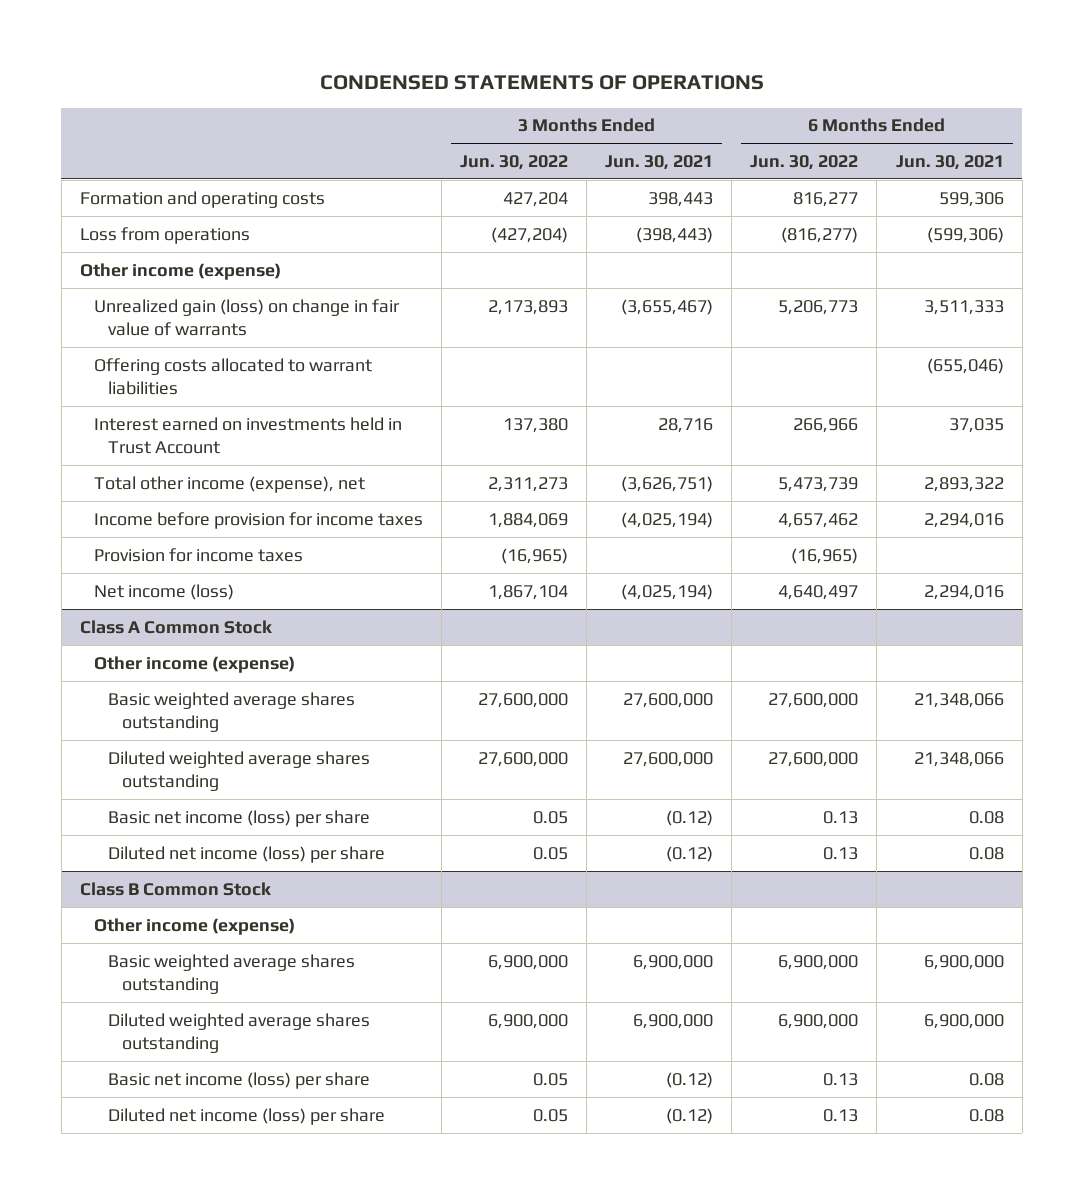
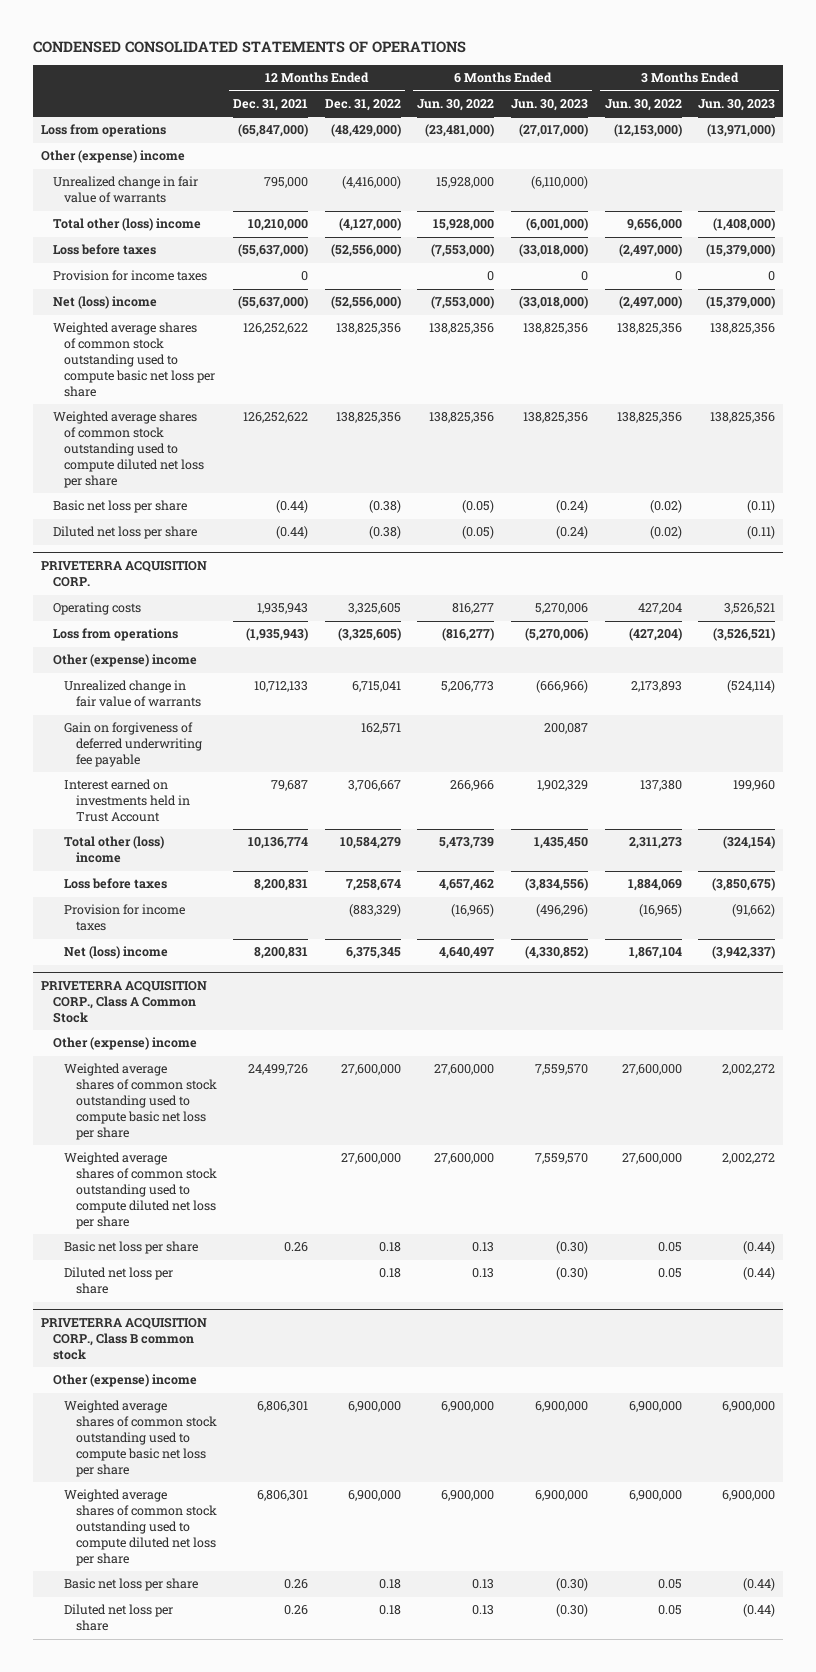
- CONDENSED STATEMENTS OF OPERATIONS
+ CONDENSED CONSOLIDATED STATEMENTS OF OPERATIONS
- | 3 Months Ended Jun. 30, 2022 | 3 Months Ended Jun. 30, 2021 | 6 Months Ended Jun. 30, 2022 | 6 Months Ended Jun. 30, 2021
+ | 12 Months Ended Dec. 31, 2021 | 12 Months Ended Dec. 31, 2022 | 6 Months Ended Jun. 30, 2022 | 6 Months Ended Jun. 30, 2023 | 3 Months Ended Jun. 30, 2022 | 3 Months Ended Jun. 30, 2023
- Formation and operating costs | 427,204 | 398,443 | 816,277 | 599,306
+ Loss from operations | (65,847,000) | (48,429,000) | (23,481,000) | (27,017,000) | (12,153,000) | (13,971,000)
+ Other (expense) income
+ Unrealized change in fair value of warrants | 795,000 | (4,416,000) | 15,928,000 | (6,110,000) | |
+ Total other (loss) income | 10,210,000 | (4,127,000) | 15,928,000 | (6,001,000) | 9,656,000 | (1,408,000)
+ Loss before taxes | (55,637,000) | (52,556,000) | (7,553,000) | (33,018,000) | (2,497,000) | (15,379,000)
+ Provision for income taxes | 0 | | 0 | 0 | 0 | 0
+ Net (loss) income | (55,637,000) | (52,556,000) | (7,553,000) | (33,018,000) | (2,497,000) | (15,379,000)
+ Weighted average shares of common stock outstanding used to compute basic net loss per share | 126,252,622 | 138,825,356 | 138,825,356 | 138,825,356 | 138,825,356 | 138,825,356
+ Weighted average shares of common stock outstanding used to compute diluted net loss per share | 126,252,622 | 138,825,356 | 138,825,356 | 138,825,356 | 138,825,356 | 138,825,356
+ Basic net loss per share | (0.44) | (0.38) | (0.05) | (0.24) | (0.02) | (0.11)
+ Diluted net loss per share | (0.44) | (0.38) | (0.05) | (0.24) | (0.02) | (0.11)
+ PRIVETERRA ACQUISITION CORP.
+ Operating costs | 1,935,943 | 3,325,605 | 816,277 | 5,270,006 | 427,204 | 3,526,521
- Other income (expense)
- Unrealized gain (loss) on change in fair value of warrants | 2,173,893 | (3,655,467) | 5,206,773 | 3,511,333
- Offering costs allocated to warrant liabilities | | | | (655,046)
+ Other (expense) income
+ Unrealized change in fair value of warrants | 10,712,133 | 6,715,041 | 5,206,773 | (666,966) | 2,173,893 | (524,114)
+ Gain on forgiveness of deferred underwriting fee payable | | 162,571 | | 200,087 | |
- Total other income (expense), net | 2,311,273 | (3,626,751) | 5,473,739 | 2,893,322
- Income before provision for income taxes | 1,884,069 | (4,025,194) | 4,657,462 | 2,294,016
+ Total other (loss) income | 10,136,774 | 10,584,279 | 5,473,739 | 1,435,450 | 2,311,273 | (324,154)
+ Loss before taxes | 8,200,831 | 7,258,674 | 4,657,462 | (3,834,556) | 1,884,069 | (3,850,675)
- Net income (loss) | 1,867,104 | (4,025,194) | 4,640,497 | 2,294,016
- Class A Common Stock
- Other income (expense)
- Basic weighted average shares outstanding | 27,600,000 | 27,600,000 | 27,600,000 | 21,348,066
- Diluted weighted average shares outstanding | 27,600,000 | 27,600,000 | 27,600,000 | 21,348,066
- Basic net income (loss) per share | 0.05 | (0.12) | 0.13 | 0.08
- Diluted net income (loss) per share | 0.05 | (0.12) | 0.13 | 0.08
- Class B Common Stock
- Other income (expense)
- Basic weighted average shares outstanding | 6,900,000 | 6,900,000 | 6,900,000 | 6,900,000
- Diluted weighted average shares outstanding | 6,900,000 | 6,900,000 | 6,900,000 | 6,900,000
- Basic net income (loss) per share | 0.05 | (0.12) | 0.13 | 0.08
- Diluted net income (loss) per share | 0.05 | (0.12) | 0.13 | 0.08
+ Net (loss) income | 8,200,831 | 6,375,345 | 4,640,497 | (4,330,852) | 1,867,104 | (3,942,337)
+ PRIVETERRA ACQUISITION CORP., Class A Common Stock
+ Other (expense) income
+ Weighted average shares of common stock outstanding used to compute basic net loss per share | 24,499,726 | 27,600,000 | 27,600,000 | 7,559,570 | 27,600,000 | 2,002,272
+ Weighted average shares of common stock outstanding used to compute diluted net loss per share | | 27,600,000 | 27,600,000 | 7,559,570 | 27,600,000 | 2,002,272
+ Basic net loss per share | 0.26 | 0.18 | 0.13 | (0.30) | 0.05 | (0.44)
+ Diluted net loss per share | | 0.18 | 0.13 | (0.30) | 0.05 | (0.44)
+ PRIVETERRA ACQUISITION CORP., Class B common stock
+ Other (expense) income
+ Weighted average shares of common stock outstanding used to compute basic net loss per share | 6,806,301 | 6,900,000 | 6,900,000 | 6,900,000 | 6,900,000 | 6,900,000
+ Weighted average shares of common stock outstanding used to compute diluted net loss per share | 6,806,301 | 6,900,000 | 6,900,000 | 6,900,000 | 6,900,000 | 6,900,000
+ Basic net loss per share | 0.26 | 0.18 | 0.13 | (0.30) | 0.05 | (0.44)
+ Diluted net loss per share | 0.26 | 0.18 | 0.13 | (0.30) | 0.05 | (0.44)

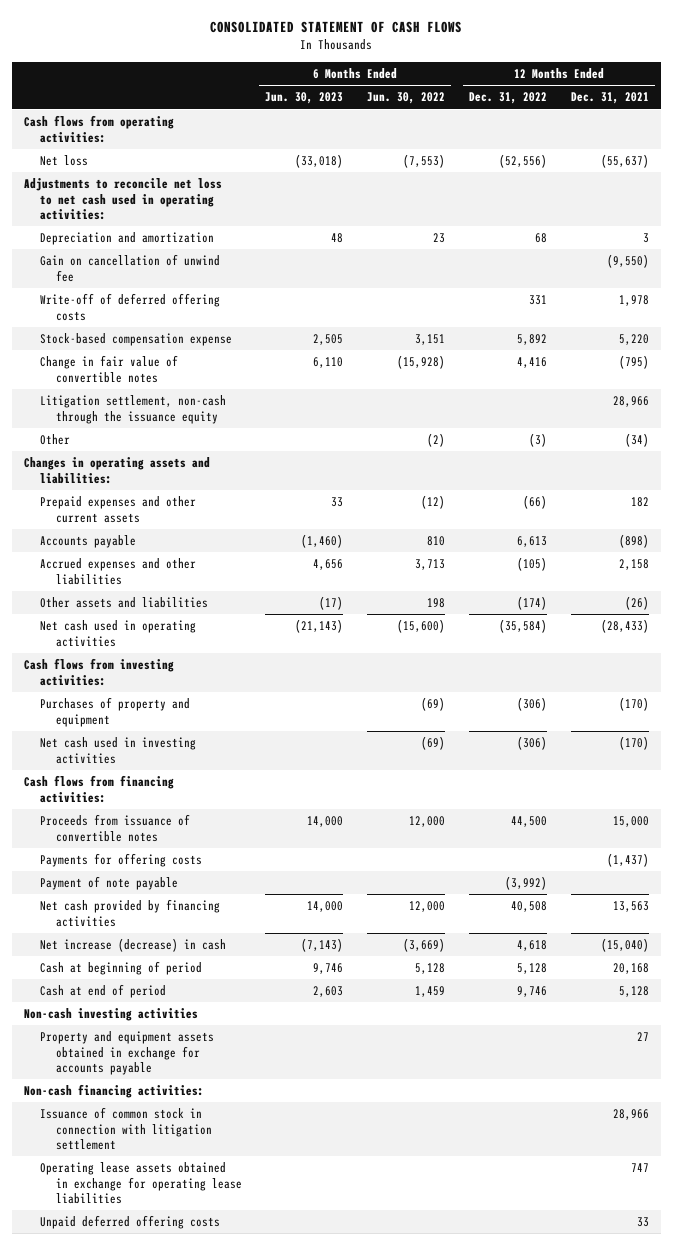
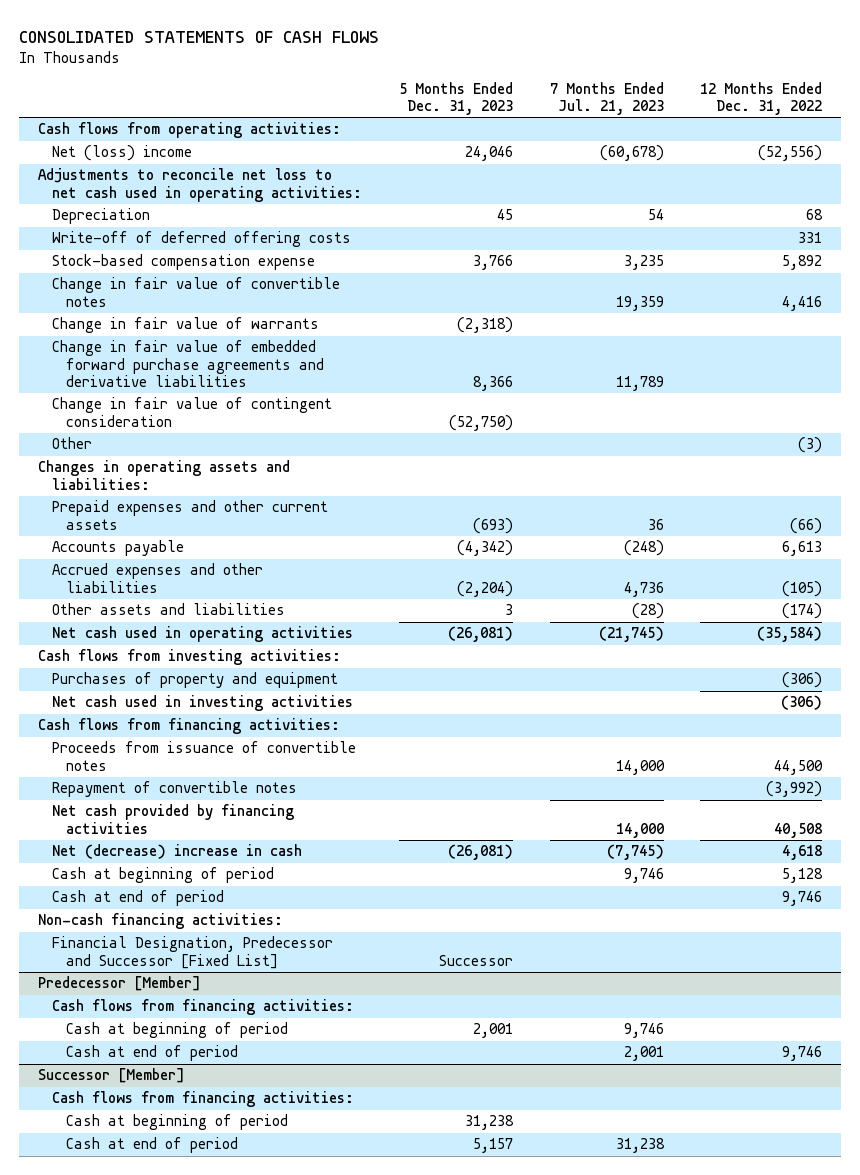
- CONSOLIDATED STATEMENT OF CASH FLOWS
+ CONSOLIDATED STATEMENTS OF CASH FLOWS
- | 6 Months Ended Jun. 30, 2023 | 6 Months Ended Jun. 30, 2022 | 12 Months Ended Dec. 31, 2022 | 12 Months Ended Dec. 31, 2021
+ | 5 Months Ended Dec. 31, 2023 | 7 Months Ended Jul. 21, 2023 | 12 Months Ended Dec. 31, 2022
- Net loss | (33,018) | (7,553) | (52,556) | (55,637)
+ Net (loss) income | 24,046 | (60,678) | (52,556)
- Depreciation and amortization | 48 | 23 | 68 | 3
- Gain on cancellation of unwind fee | | | | (9,550)
+ Depreciation | 45 | 54 | 68
- Litigation settlement, non-cash through the issuance equity | | | | 28,966
+ Change in fair value of warrants | (2,318) | |
+ Change in fair value of embedded forward purchase agreements and derivative liabilities | 8,366 | 11,789 |
+ Change in fair value of contingent consideration | (52,750) | |
- Payments for offering costs | | | | (1,437)
- Payment of note payable | | | (3,992) |
+ Repayment of convertible notes | | | (3,992)
- Net increase (decrease) in cash | (7,143) | (3,669) | 4,618 | (15,040)
+ Net (decrease) increase in cash | (26,081) | (7,745) | 4,618
- Non-cash investing activities
- Property and equipment assets obtained in exchange for accounts payable | | | | 27
- Issuance of common stock in connection with litigation settlement | | | | 28,966
- Operating lease assets obtained in exchange for operating lease liabilities | | | | 747
- Unpaid deferred offering costs | | | | 33
+ Financial Designation, Predecessor and Successor [Fixed List] | Successor | |
+ Predecessor [Member]
+ Cash flows from financing activities:
+ Cash at beginning of period | 2,001 | 9,746 |
+ Cash at end of period | | 2,001 | 9,746
+ Successor [Member]
+ Cash flows from financing activities:
+ Cash at beginning of period | 31,238 | |
+ Cash at end of period | 5,157 | 31,238 |

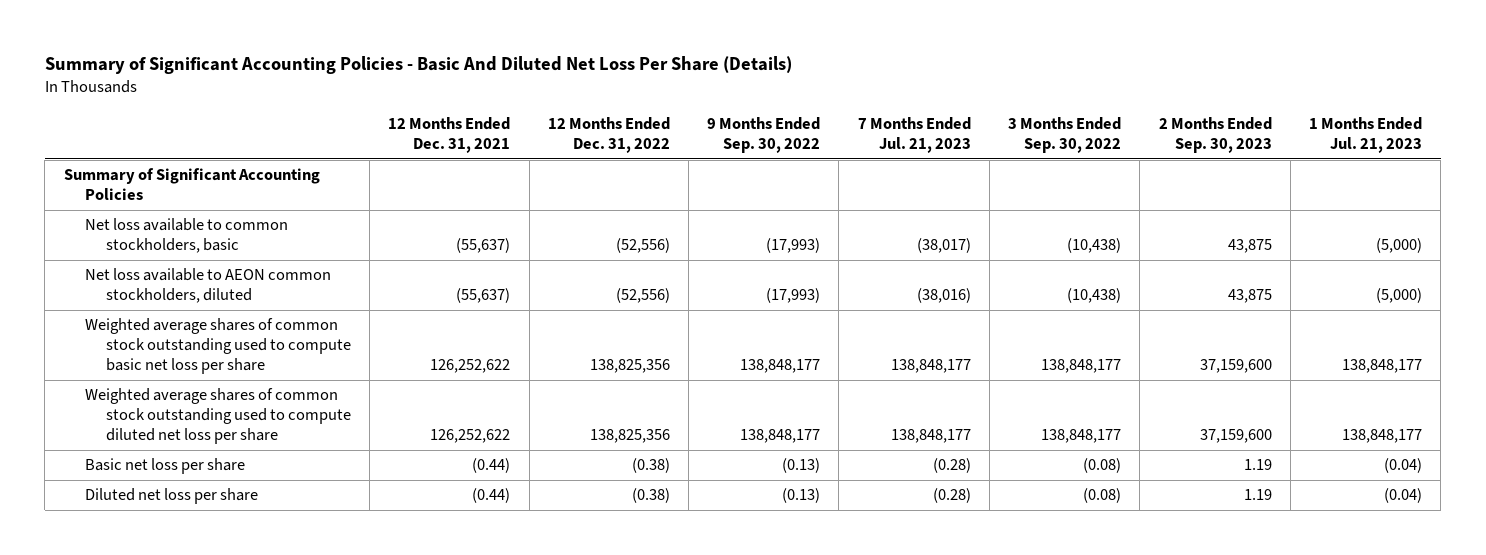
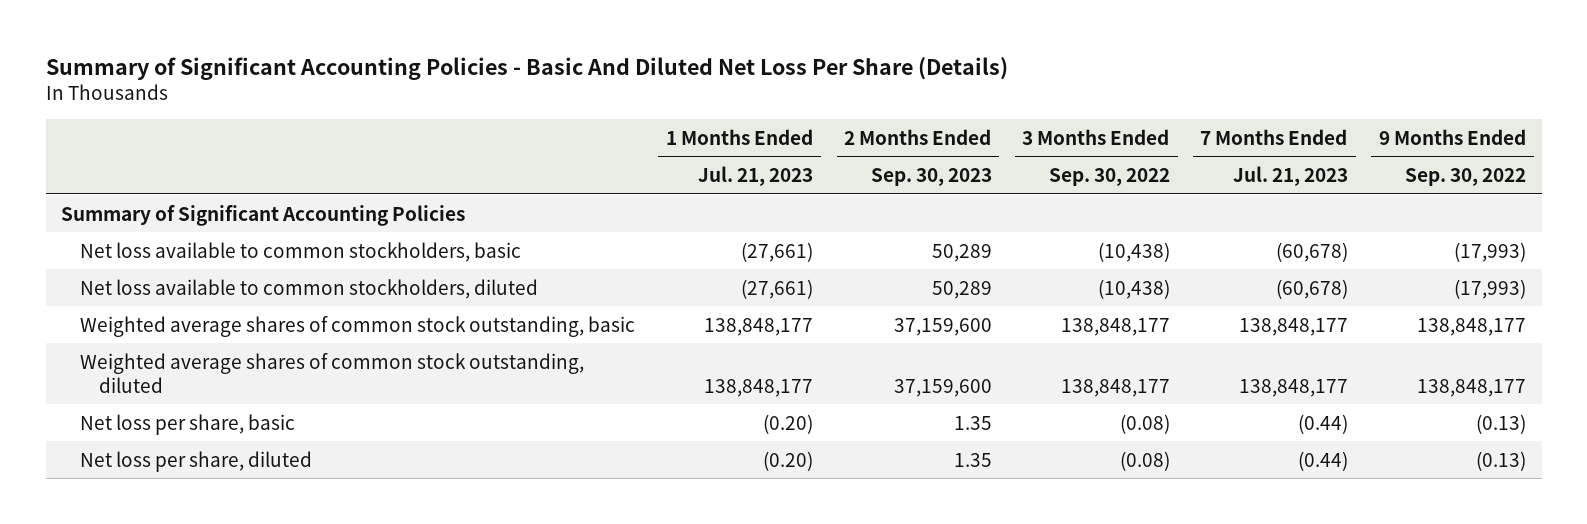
- | 12 Months Ended Dec. 31, 2021 | 12 Months Ended Dec. 31, 2022 | 9 Months Ended Sep. 30, 2022 | 7 Months Ended Jul. 21, 2023 | 3 Months Ended Sep. 30, 2022 | 2 Months Ended Sep. 30, 2023 | 1 Months Ended Jul. 21, 2023
+ | 1 Months Ended Jul. 21, 2023 | 2 Months Ended Sep. 30, 2023 | 3 Months Ended Sep. 30, 2022 | 7 Months Ended Jul. 21, 2023 | 9 Months Ended Sep. 30, 2022
- Net loss available to common stockholders, basic | (55,637) | (52,556) | (17,993) | (38,017) | (10,438) | 43,875 | (5,000)
- Net loss available to AEON common stockholders, diluted | (55,637) | (52,556) | (17,993) | (38,016) | (10,438) | 43,875 | (5,000)
- Weighted average shares of common stock outstanding used to compute basic net loss per share | 126,252,622 | 138,825,356 | 138,848,177 | 138,848,177 | 138,848,177 | 37,159,600 | 138,848,177
- Weighted average shares of common stock outstanding used to compute diluted net loss per share | 126,252,622 | 138,825,356 | 138,848,177 | 138,848,177 | 138,848,177 | 37,159,600 | 138,848,177
- Basic net loss per share | (0.44) | (0.38) | (0.13) | (0.28) | (0.08) | 1.19 | (0.04)
- Diluted net loss per share | (0.44) | (0.38) | (0.13) | (0.28) | (0.08) | 1.19 | (0.04)
+ Net loss available to common stockholders, basic | (27,661) | 50,289 | (10,438) | (60,678) | (17,993)
+ Net loss available to common stockholders, diluted | (27,661) | 50,289 | (10,438) | (60,678) | (17,993)
+ Weighted average shares of common stock outstanding, basic | 138,848,177 | 37,159,600 | 138,848,177 | 138,848,177 | 138,848,177
+ Weighted average shares of common stock outstanding, diluted | 138,848,177 | 37,159,600 | 138,848,177 | 138,848,177 | 138,848,177
+ Net loss per share, basic | (0.20) | 1.35 | (0.08) | (0.44) | (0.13)
+ Net loss per share, diluted | (0.20) | 1.35 | (0.08) | (0.44) | (0.13)

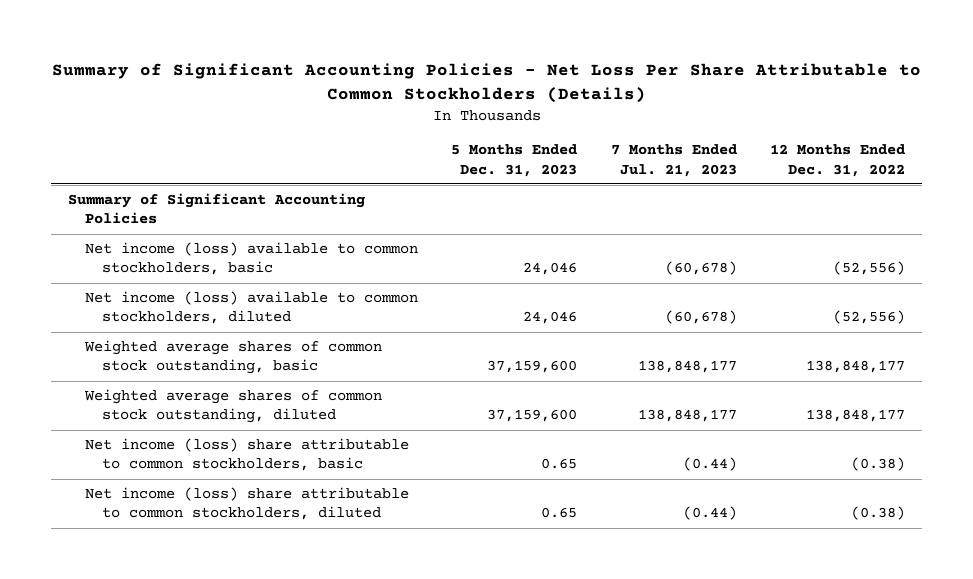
- Summary of Significant Accounting Policies - Basic And Diluted Net Loss Per Share (Details)
+ Summary of Significant Accounting Policies - Net Loss Per Share Attributable to Common Stockholders (Details)
- | 1 Months Ended Jul. 21, 2023 | 2 Months Ended Sep. 30, 2023 | 3 Months Ended Sep. 30, 2022 | 7 Months Ended Jul. 21, 2023 | 9 Months Ended Sep. 30, 2022
+ | 5 Months Ended Dec. 31, 2023 | 7 Months Ended Jul. 21, 2023 | 12 Months Ended Dec. 31, 2022
- Net loss available to common stockholders, basic | (27,661) | 50,289 | (10,438) | (60,678) | (17,993)
- Net loss available to common stockholders, diluted | (27,661) | 50,289 | (10,438) | (60,678) | (17,993)
+ Net income (loss) available to common stockholders, basic | 24,046 | (60,678) | (52,556)
+ Net income (loss) available to common stockholders, diluted | 24,046 | (60,678) | (52,556)
- Net loss per share, basic | (0.20) | 1.35 | (0.08) | (0.44) | (0.13)
- Net loss per share, diluted | (0.20) | 1.35 | (0.08) | (0.44) | (0.13)
+ Net income (loss) share attributable to common stockholders, basic | 0.65 | (0.44) | (0.38)
+ Net income (loss) share attributable to common stockholders, diluted | 0.65 | (0.44) | (0.38)

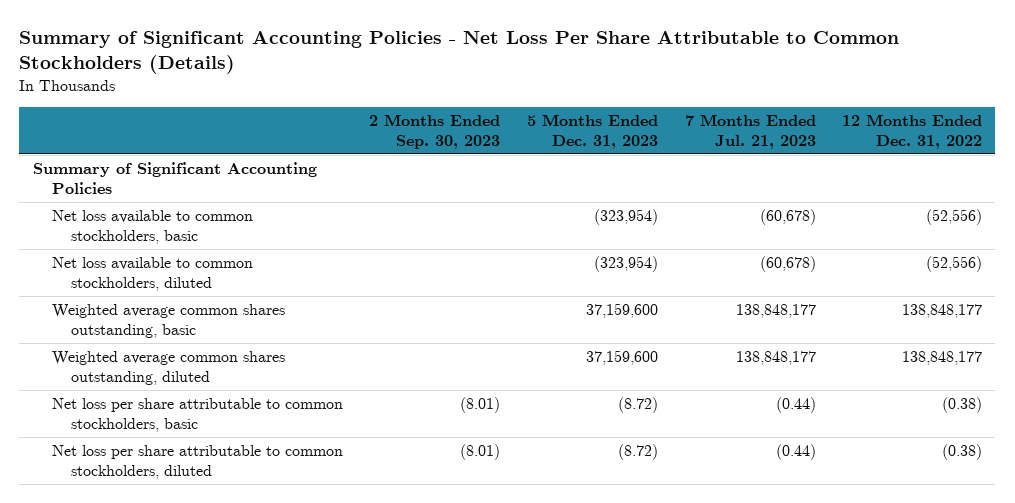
- | 5 Months Ended Dec. 31, 2023 | 7 Months Ended Jul. 21, 2023 | 12 Months Ended Dec. 31, 2022
+ | 2 Months Ended Sep. 30, 2023 | 5 Months Ended Dec. 31, 2023 | 7 Months Ended Jul. 21, 2023 | 12 Months Ended Dec. 31, 2022
- Net income (loss) available to common stockholders, basic | 24,046 | (60,678) | (52,556)
- Net income (loss) available to common stockholders, diluted | 24,046 | (60,678) | (52,556)
- Weighted average shares of common stock outstanding, basic | 37,159,600 | 138,848,177 | 138,848,177
- Weighted average shares of common stock outstanding, diluted | 37,159,600 | 138,848,177 | 138,848,177
- Net income (loss) share attributable to common stockholders, basic | 0.65 | (0.44) | (0.38)
- Net income (loss) share attributable to common stockholders, diluted | 0.65 | (0.44) | (0.38)
+ Net loss available to common stockholders, basic | | (323,954) | (60,678) | (52,556)
+ Net loss available to common stockholders, diluted | | (323,954) | (60,678) | (52,556)
+ Weighted average common shares outstanding, basic | | 37,159,600 | 138,848,177 | 138,848,177
+ Weighted average common shares outstanding, diluted | | 37,159,600 | 138,848,177 | 138,848,177
+ Net loss per share attributable to common stockholders, basic | (8.01) | (8.72) | (0.44) | (0.38)
+ Net loss per share attributable to common stockholders, diluted | (8.01) | (8.72) | (0.44) | (0.38)

